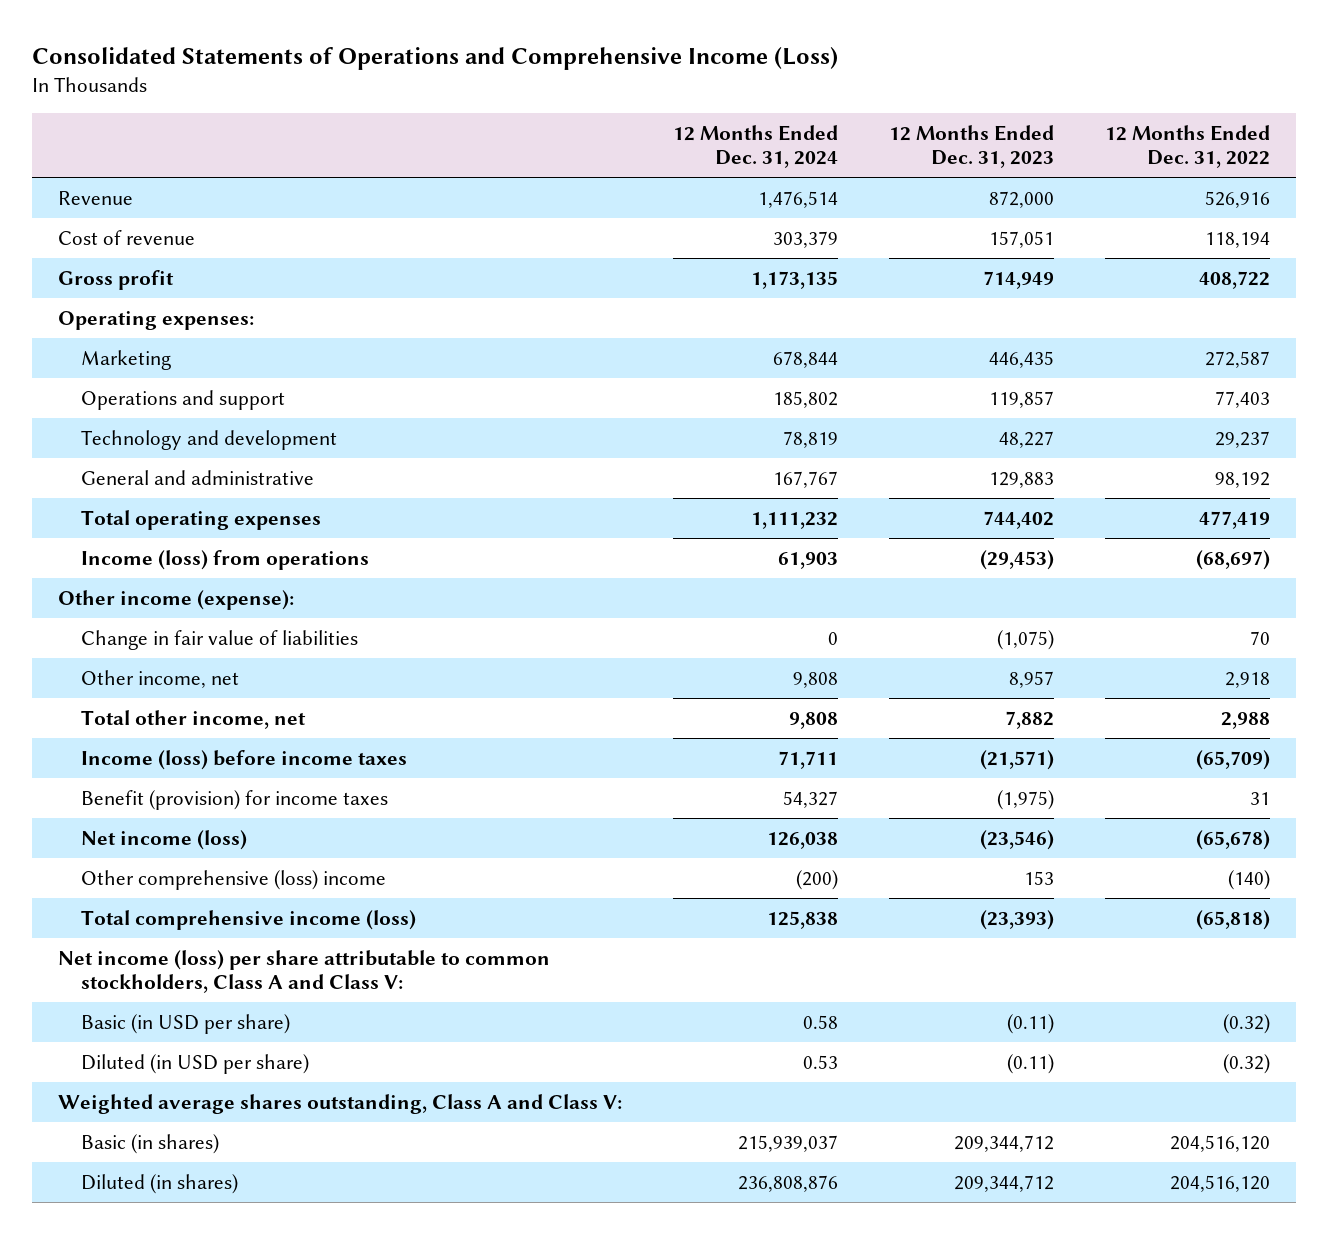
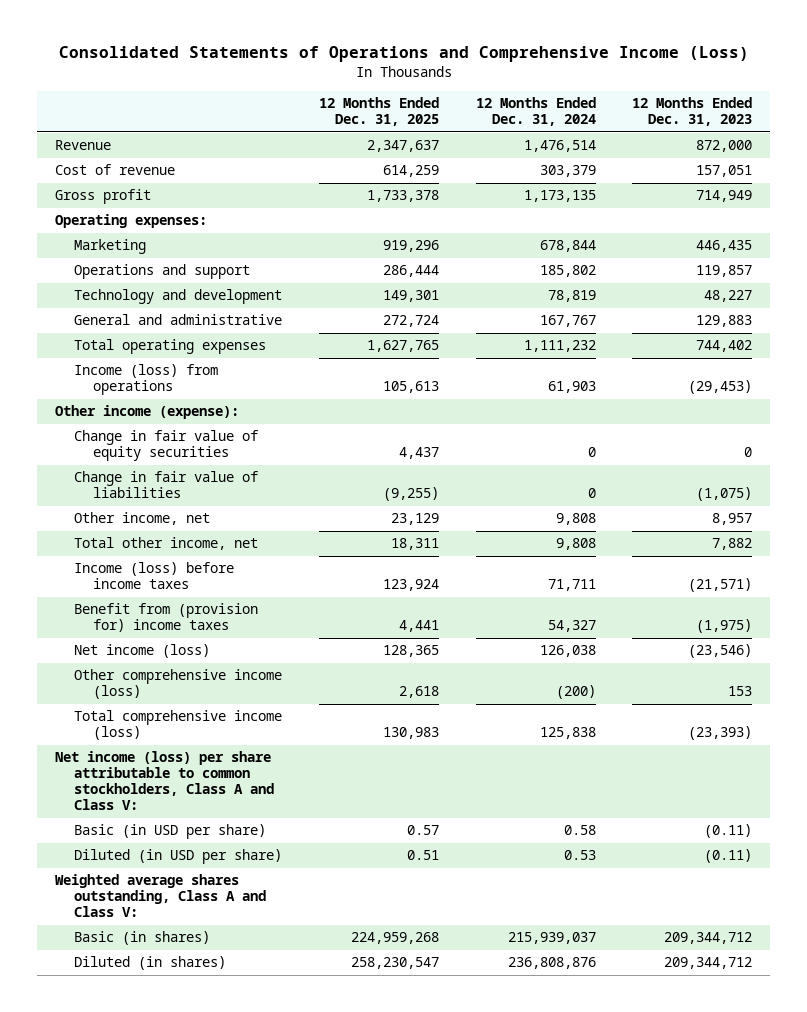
- | 12 Months Ended Dec. 31, 2024 | 12 Months Ended Dec. 31, 2023 | 12 Months Ended Dec. 31, 2022
+ | 12 Months Ended Dec. 31, 2025 | 12 Months Ended Dec. 31, 2024 | 12 Months Ended Dec. 31, 2023
+ Change in fair value of equity securities | 4,437 | 0 | 0
- Benefit (provision) for income taxes | 54,327 | (1,975) | 31
+ Benefit from (provision for) income taxes | 4,441 | 54,327 | (1,975)
- Other comprehensive (loss) income | (200) | 153 | (140)
+ Other comprehensive income (loss) | 2,618 | (200) | 153

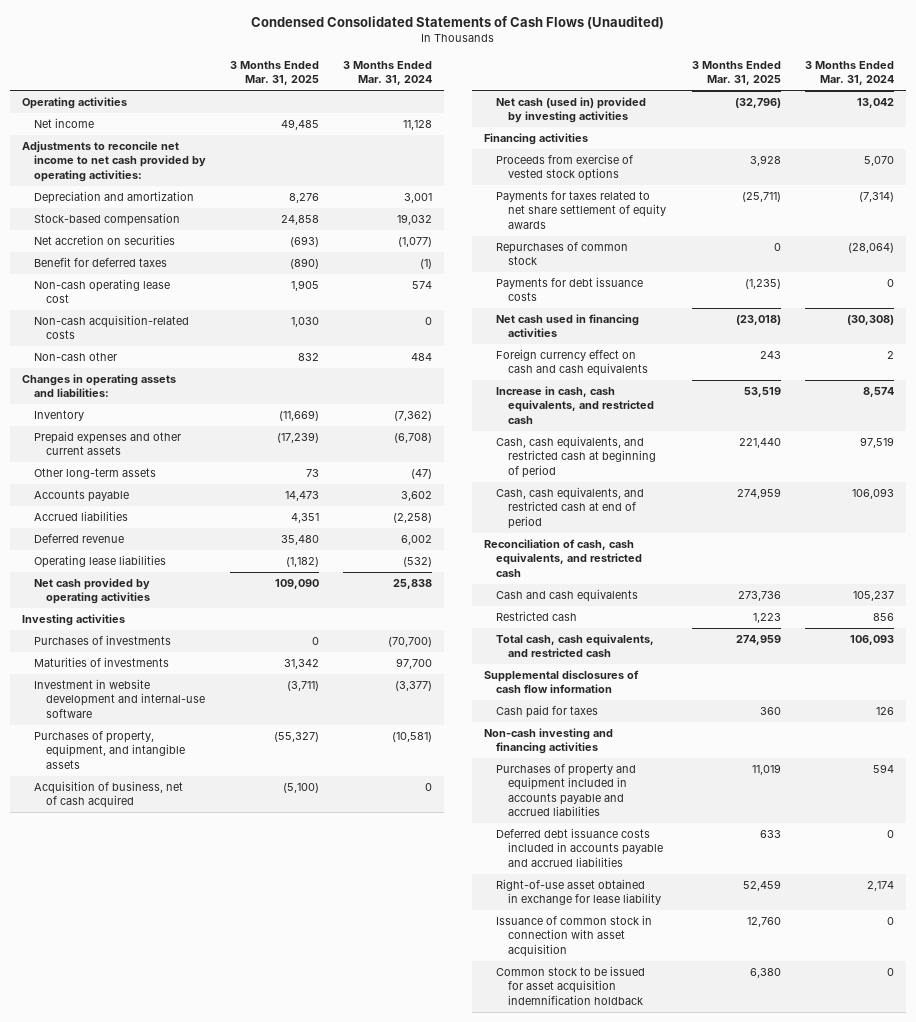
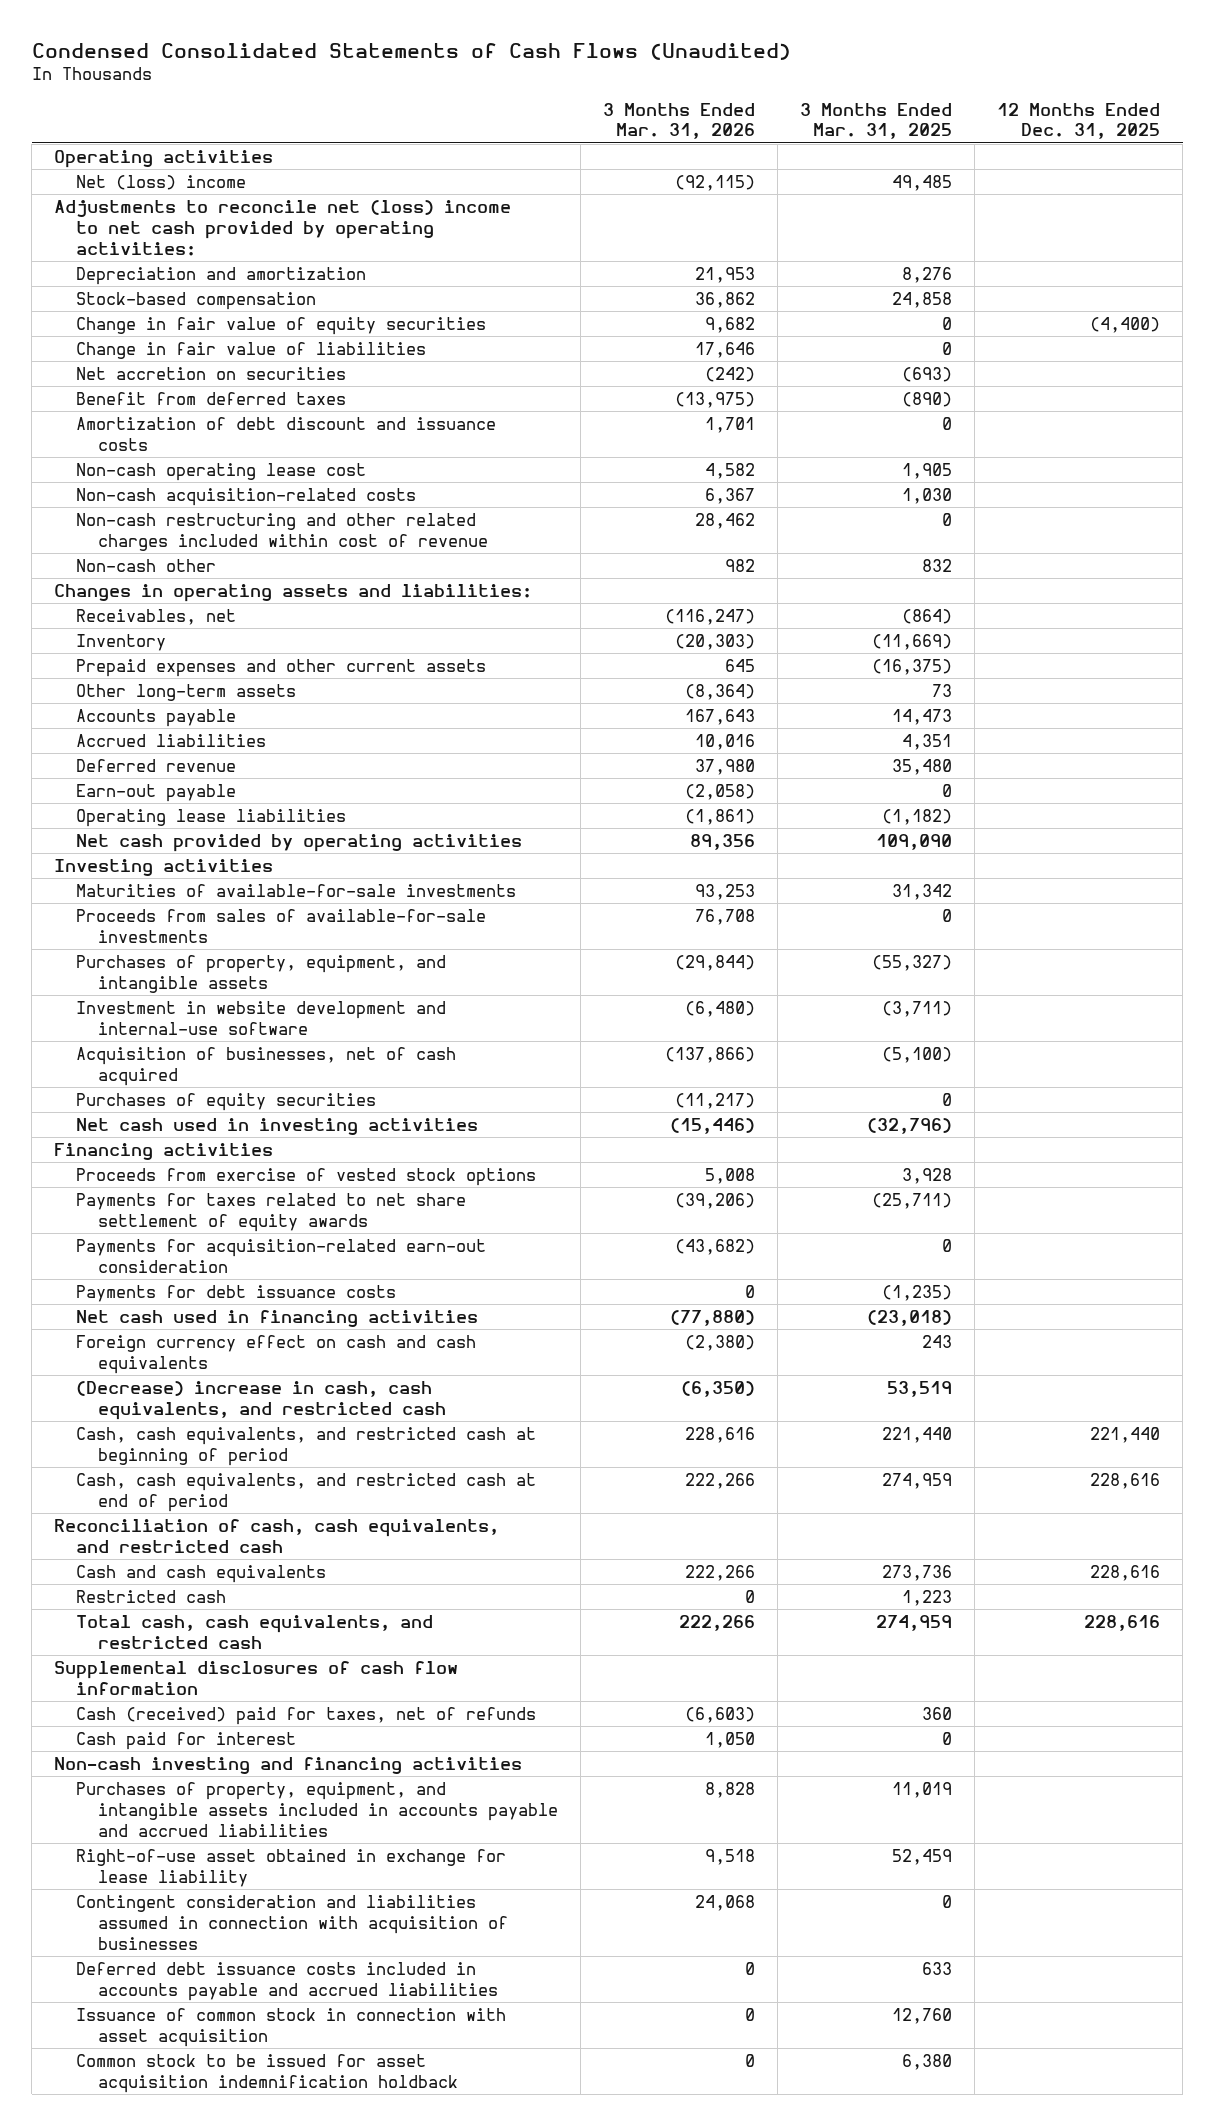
- | 3 Months Ended Mar. 31, 2025 | 3 Months Ended Mar. 31, 2024
+ | 3 Months Ended Mar. 31, 2026 | 3 Months Ended Mar. 31, 2025 | 12 Months Ended Dec. 31, 2025
- Net income | 49,485 | 11,128
- Adjustments to reconcile net income to net cash provided by operating activities:
+ Net (loss) income | (92,115) | 49,485 |
+ Adjustments to reconcile net (loss) income to net cash provided by operating activities:
+ Change in fair value of equity securities | 9,682 | 0 | (4,400)
+ Change in fair value of liabilities | 17,646 | 0 |
- Benefit for deferred taxes | (890) | (1)
+ Benefit from deferred taxes | (13,975) | (890) |
+ Amortization of debt discount and issuance costs | 1,701 | 0 |
+ Non-cash restructuring and other related charges included within cost of revenue | 28,462 | 0 |
+ Receivables, net | (116,247) | (864) |
- Prepaid expenses and other current assets | (17,239) | (6,708)
+ Prepaid expenses and other current assets | 645 | (16,375) |
+ Earn-out payable | (2,058) | 0 |
- Purchases of investments | 0 | (70,700)
- Maturities of investments | 31,342 | 97,700
+ Maturities of available-for-sale investments | 93,253 | 31,342 |
+ Proceeds from sales of available-for-sale investments | 76,708 | 0 |
- Acquisition of business, net of cash acquired | (5,100) | 0
- Net cash (used in) provided by investing activities | (32,796) | 13,042
moved down: Investment in website development and internal-use software | (6,480) | (3,711) |
+ Acquisition of businesses, net of cash acquired | (137,866) | (5,100) |
+ Purchases of equity securities | (11,217) | 0 |
+ Net cash used in investing activities | (15,446) | (32,796) |
- Repurchases of common stock | 0 | (28,064)
+ Payments for acquisition-related earn-out consideration | (43,682) | 0 |
- Increase in cash, cash equivalents, and restricted cash | 53,519 | 8,574
+ (Decrease) increase in cash, cash equivalents, and restricted cash | (6,350) | 53,519 |
- Cash paid for taxes | 360 | 126
+ Cash (received) paid for taxes, net of refunds | (6,603) | 360 |
+ Cash paid for interest | 1,050 | 0 |
- Purchases of property and equipment included in accounts payable and accrued liabilities | 11,019 | 594
+ Purchases of property, equipment, and intangible assets included in accounts payable and accrued liabilities | 8,828 | 11,019 |
+ Contingent consideration and liabilities assumed in connection with acquisition of businesses | 24,068 | 0 |
moved down: Deferred debt issuance costs included in accounts payable and accrued liabilities | 0 | 633 |

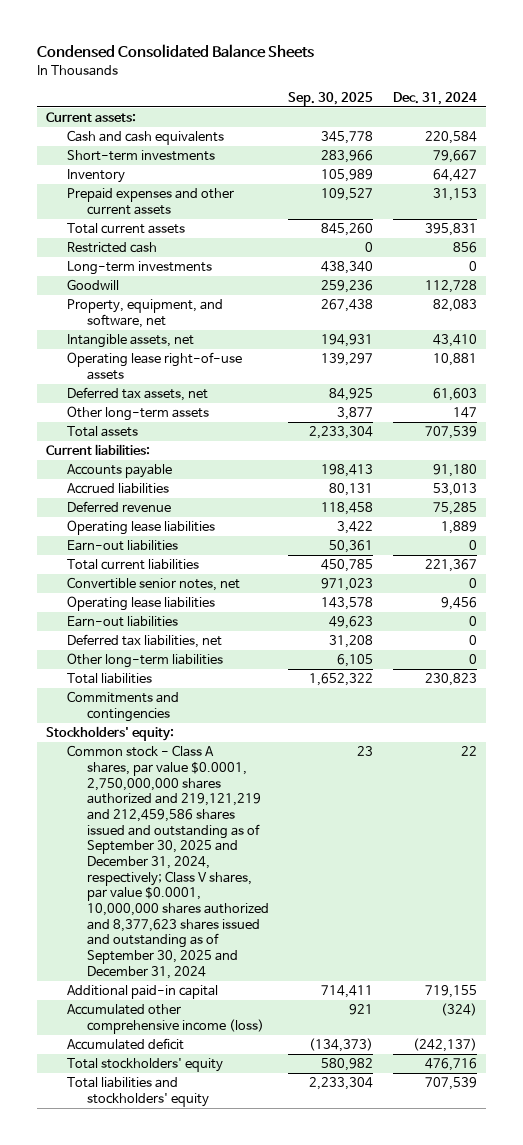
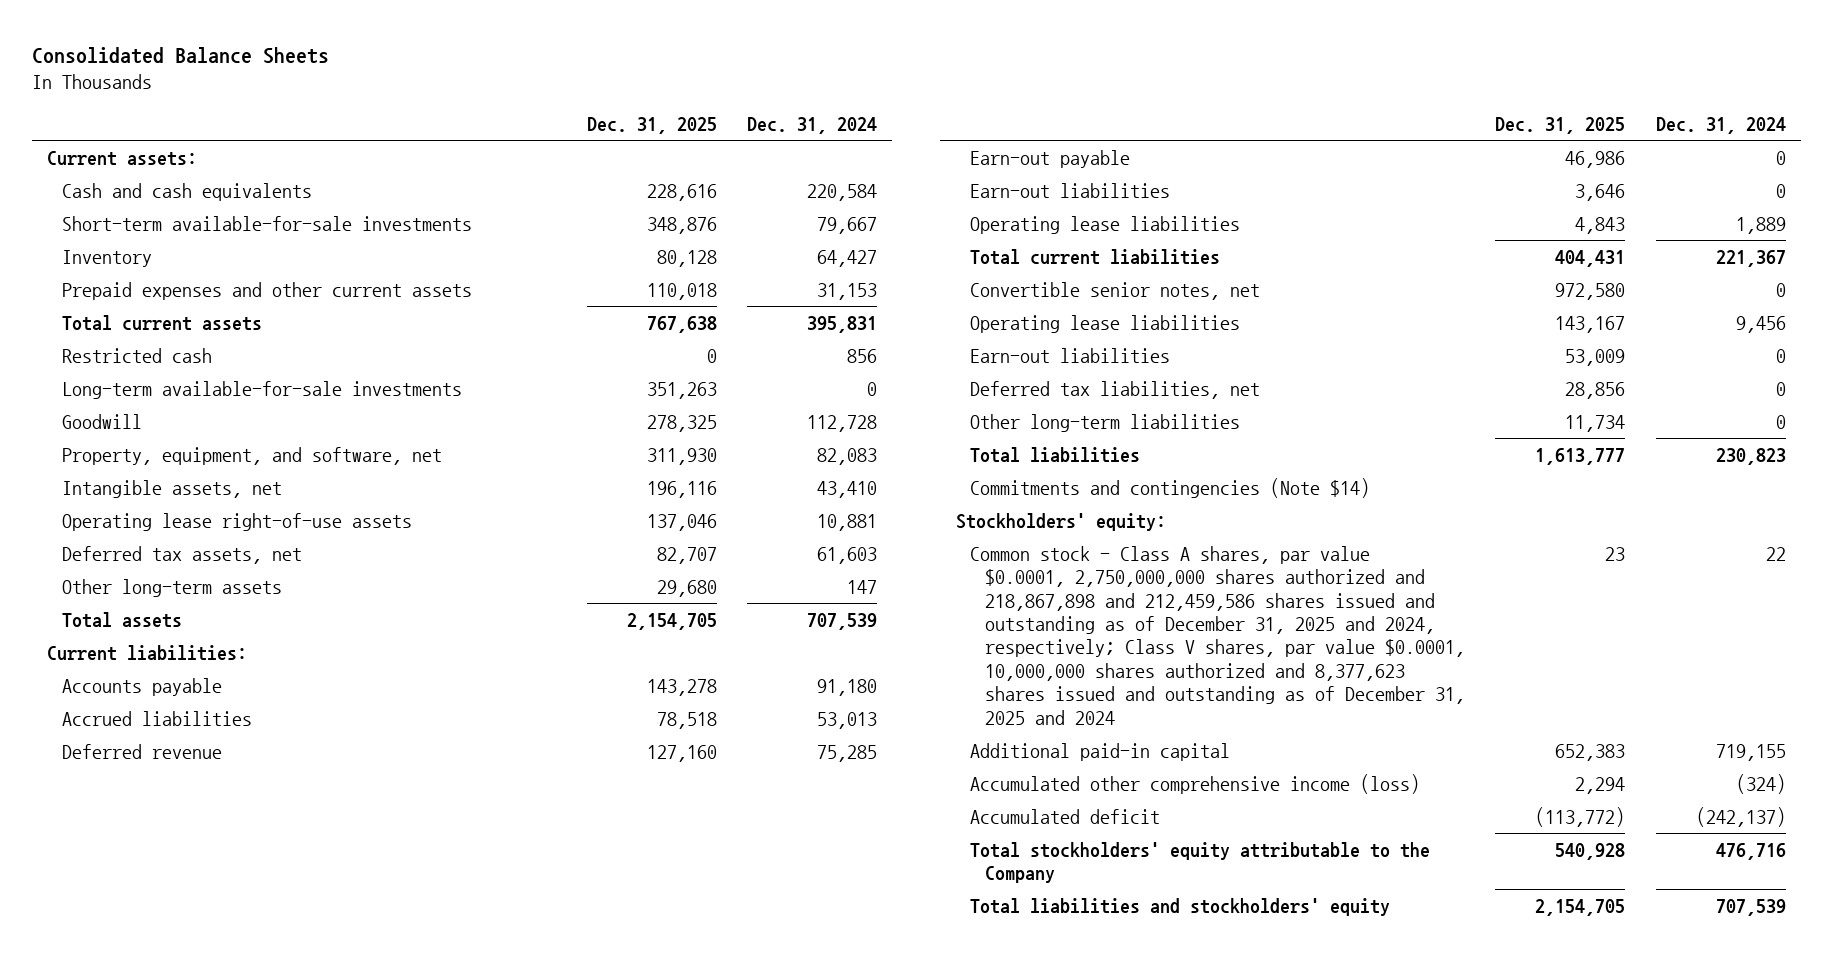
- Condensed Consolidated Balance Sheets
+ Consolidated Balance Sheets
- | Sep. 30, 2025 | Dec. 31, 2024
+ | Dec. 31, 2025 | Dec. 31, 2024
- Short-term investments | 283,966 | 79,667
+ Short-term available-for-sale investments | 348,876 | 79,667
- Long-term investments | 438,340 | 0
+ Long-term available-for-sale investments | 351,263 | 0
+ Earn-out payable | 46,986 | 0
moved down: Operating lease liabilities | 4,843 | 1,889
- Commitments and contingencies
+ Commitments and contingencies (Note $14)
- Common stock - Class A shares, par value $0.0001, 2,750,000,000 shares authorized and 219,121,219 and 212,459,586 shares issued and outstanding as of September 30, 2025 and December 31, 2024, respectively; Class V shares, par value $0.0001, 10,000,000 shares authorized and 8,377,623 shares issued and outstanding as of September 30, 2025 and December 31, 2024 | 23 | 22
+ Common stock - Class A shares, par value $0.0001, 2,750,000,000 shares authorized and 218,867,898 and 212,459,586 shares issued and outstanding as of December 31, 2025 and 2024, respectively; Class V shares, par value $0.0001, 10,000,000 shares authorized and 8,377,623 shares issued and outstanding as of December 31, 2025 and 2024 | 23 | 22
- Total stockholders' equity | 580,982 | 476,716
+ Total stockholders' equity attributable to the Company | 540,928 | 476,716

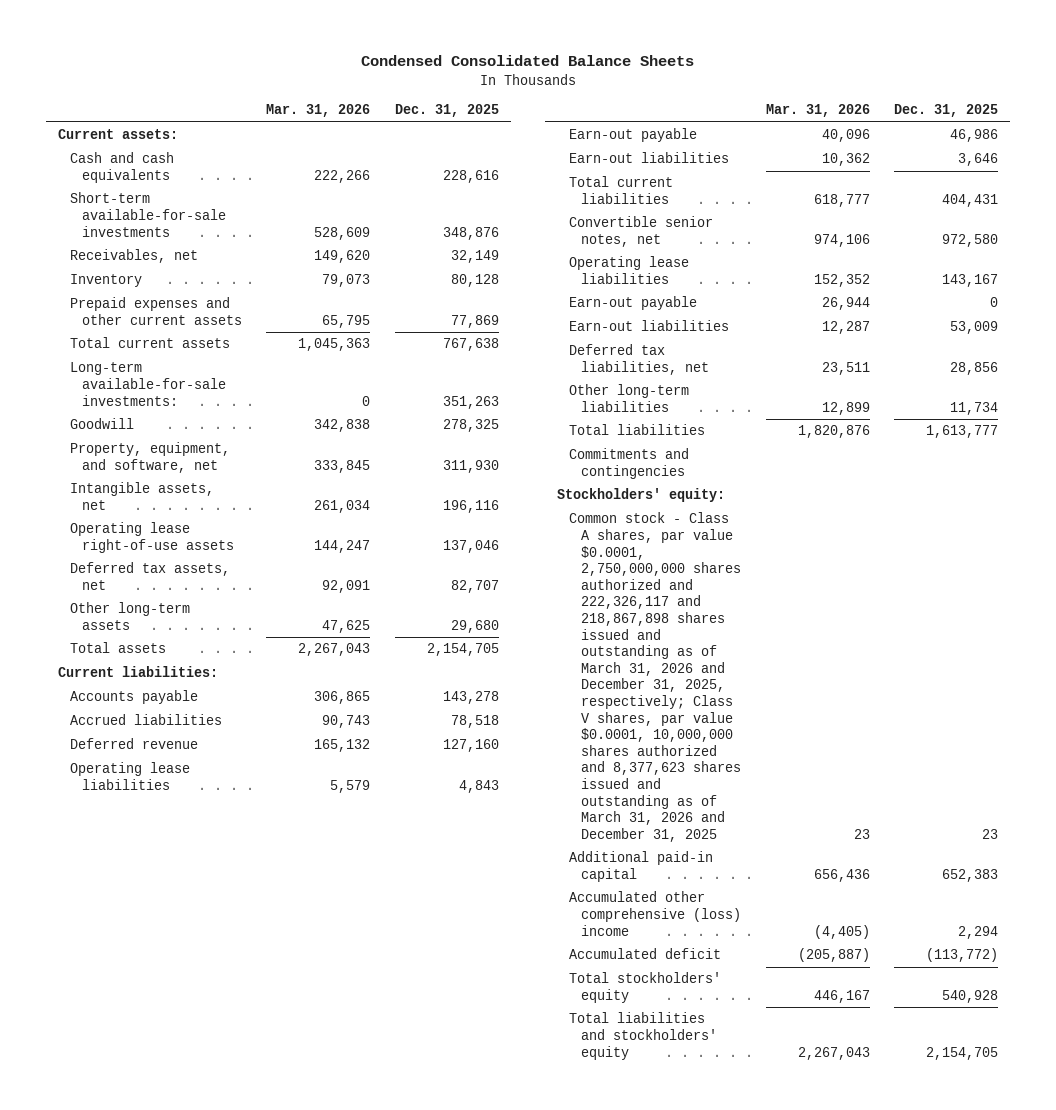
- Consolidated Balance Sheets
+ Condensed Consolidated Balance Sheets
- | Dec. 31, 2025 | Dec. 31, 2024
+ | Mar. 31, 2026 | Dec. 31, 2025
+ Receivables, net | 149,620 | 32,149
- Prepaid expenses and other current assets | 110,018 | 31,153
+ Prepaid expenses and other current assets | 65,795 | 77,869
- Restricted cash | 0 | 856
- Long-term available-for-sale investments | 351,263 | 0
+ Long-term available-for-sale investments: | 0 | 351,263
moved up: Operating lease liabilities | 5,579 | 4,843
+ Earn-out payable | 26,944 | 0
- Commitments and contingencies (Note $14)
+ Commitments and contingencies
- Common stock - Class A shares, par value $0.0001, 2,750,000,000 shares authorized and 218,867,898 and 212,459,586 shares issued and outstanding as of December 31, 2025 and 2024, respectively; Class V shares, par value $0.0001, 10,000,000 shares authorized and 8,377,623 shares issued and outstanding as of December 31, 2025 and 2024 | 23 | 22
+ Common stock - Class A shares, par value $0.0001, 2,750,000,000 shares authorized and 222,326,117 and 218,867,898 shares issued and outstanding as of March 31, 2026 and December 31, 2025, respectively; Class V shares, par value $0.0001, 10,000,000 shares authorized and 8,377,623 shares issued and outstanding as of March 31, 2026 and December 31, 2025 | 23 | 23
- Accumulated other comprehensive income (loss) | 2,294 | (324)
+ Accumulated other comprehensive (loss) income | (4,405) | 2,294
- Total stockholders' equity attributable to the Company | 540,928 | 476,716
+ Total stockholders' equity | 446,167 | 540,928

